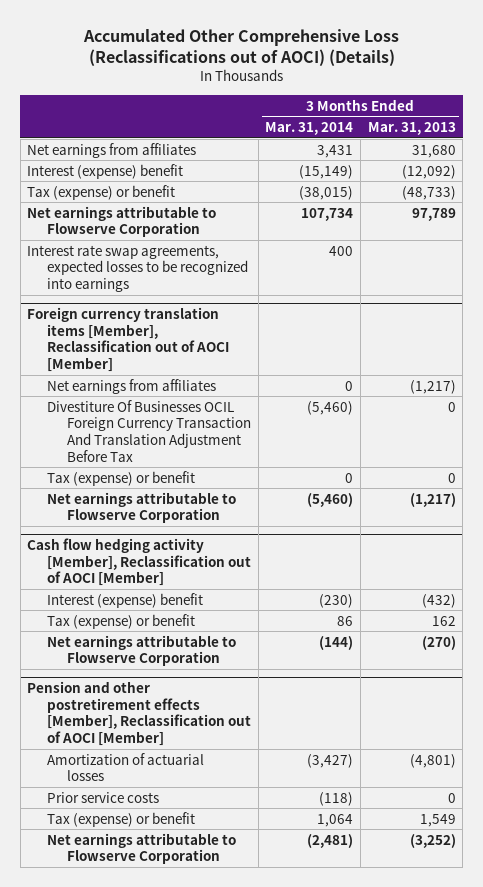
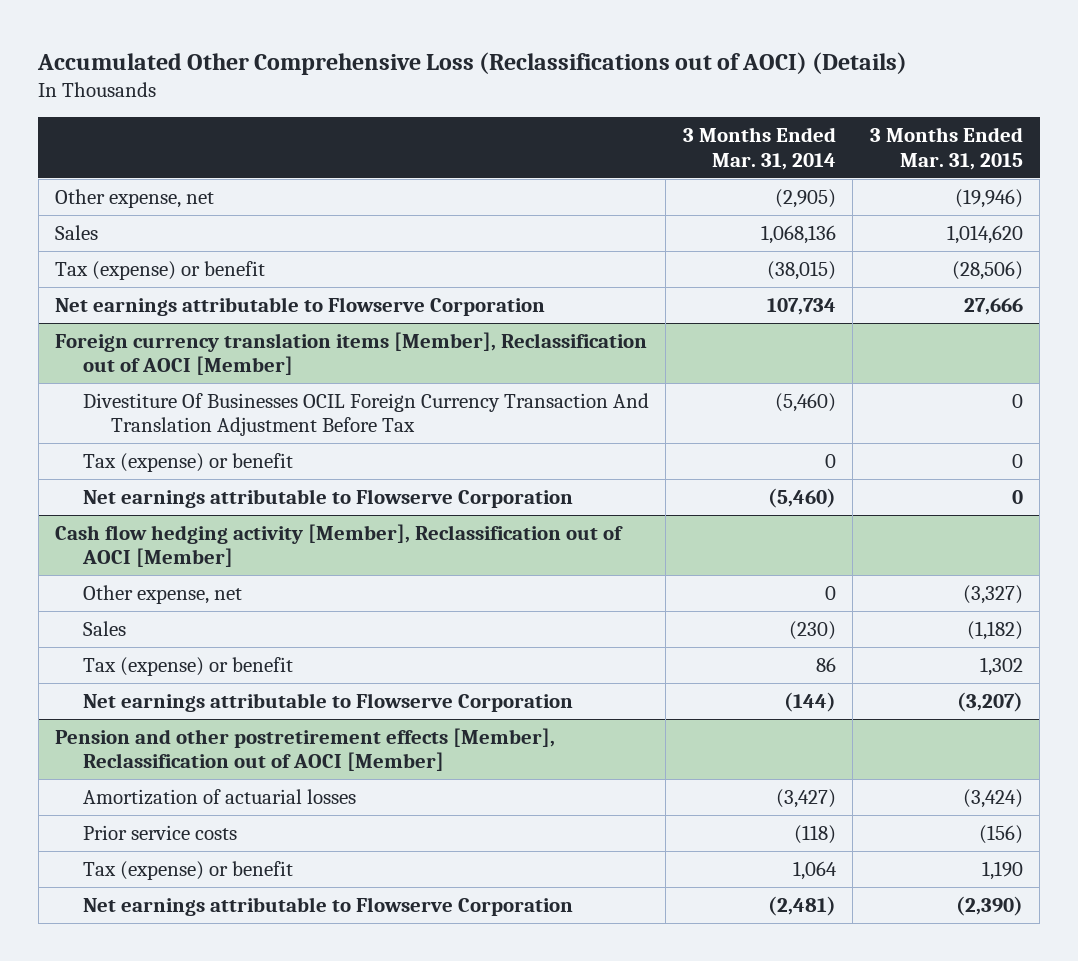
- | 3 Months Ended Mar. 31, 2014 | 3 Months Ended Mar. 31, 2013
+ | 3 Months Ended Mar. 31, 2014 | 3 Months Ended Mar. 31, 2015
- Net earnings from affiliates | 3,431 | 31,680
- Interest (expense) benefit | (15,149) | (12,092)
+ Other expense, net | (2,905) | (19,946)
+ Sales | 1,068,136 | 1,014,620
- Interest rate swap agreements, expected losses to be recognized into earnings | 400 |
@ Foreign currency translation items [Member], Reclassification out of AOCI [Member]
- Net earnings from affiliates | 0 | (1,217)
@ Cash flow hedging activity [Member], Reclassification out of AOCI [Member]
- Interest (expense) benefit | (230) | (432)
+ Other expense, net | 0 | (3,327)
+ Sales | (230) | (1,182)

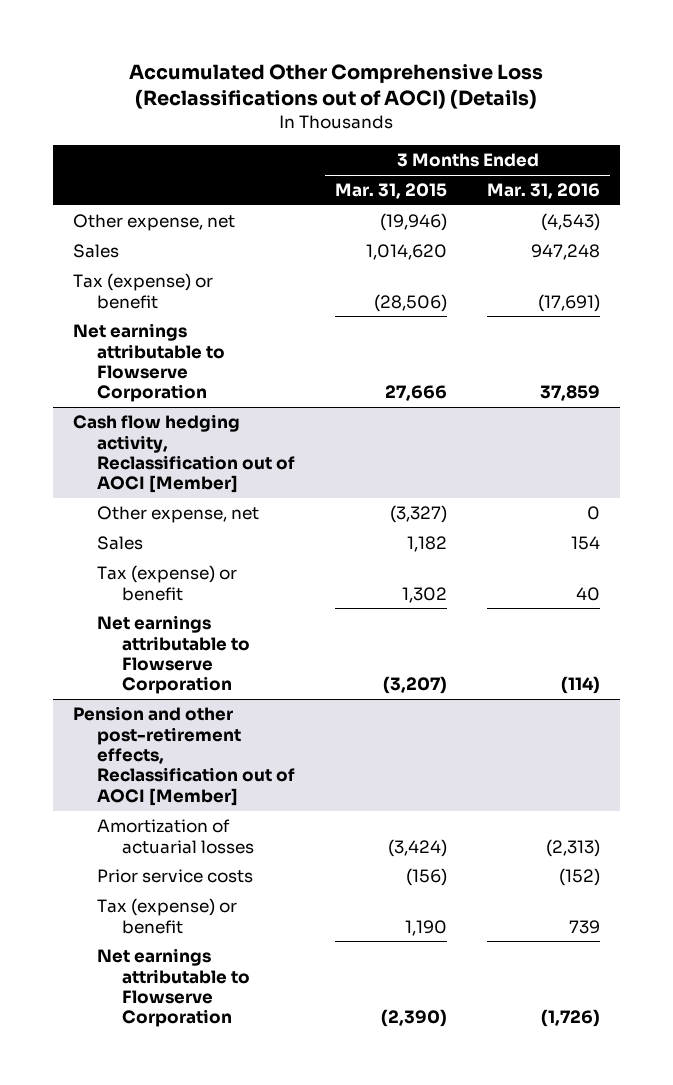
- | 3 Months Ended Mar. 31, 2014 | 3 Months Ended Mar. 31, 2015
+ | 3 Months Ended Mar. 31, 2015 | 3 Months Ended Mar. 31, 2016
- Foreign currency translation items [Member], Reclassification out of AOCI [Member]
- Divestiture Of Businesses OCIL Foreign Currency Transaction And Translation Adjustment Before Tax | (5,460) | 0
- Tax (expense) or benefit | 0 | 0
- Net earnings attributable to Flowserve Corporation | (5,460) | 0
- Cash flow hedging activity [Member], Reclassification out of AOCI [Member]
+ Cash flow hedging activity, Reclassification out of AOCI [Member]
- Sales | (230) | (1,182)
+ Sales | 1,182 | 154
- Pension and other postretirement effects [Member], Reclassification out of AOCI [Member]
+ Pension and other post-retirement effects, Reclassification out of AOCI [Member]

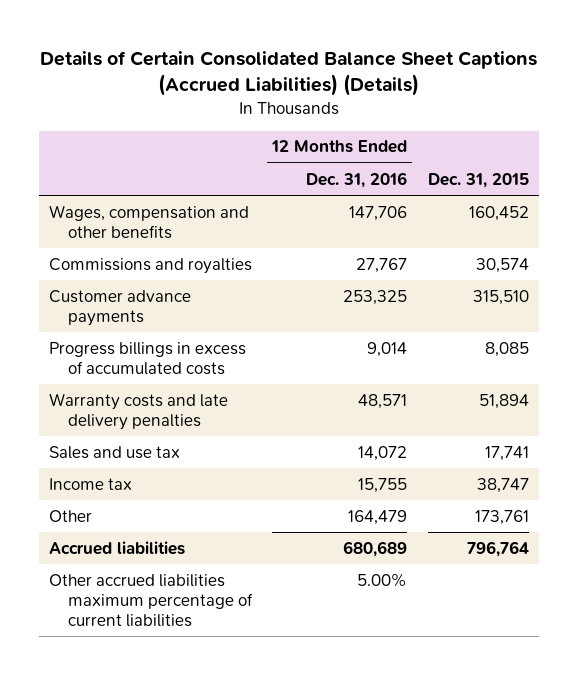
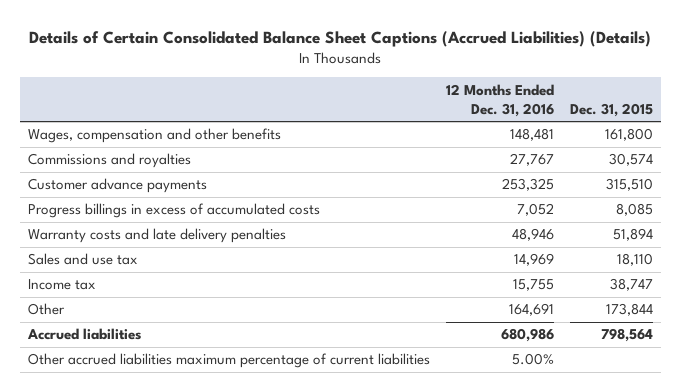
- Wages, compensation and other benefits | 147,706 | 160,452
+ Wages, compensation and other benefits | 148,481 | 161,800
- Progress billings in excess of accumulated costs | 9,014 | 8,085
- Warranty costs and late delivery penalties | 48,571 | 51,894
- Sales and use tax | 14,072 | 17,741
+ Progress billings in excess of accumulated costs | 7,052 | 8,085
+ Warranty costs and late delivery penalties | 48,946 | 51,894
+ Sales and use tax | 14,969 | 18,110
- Other | 164,479 | 173,761
- Accrued liabilities | 680,689 | 796,764
+ Other | 164,691 | 173,844
+ Accrued liabilities | 680,986 | 798,564

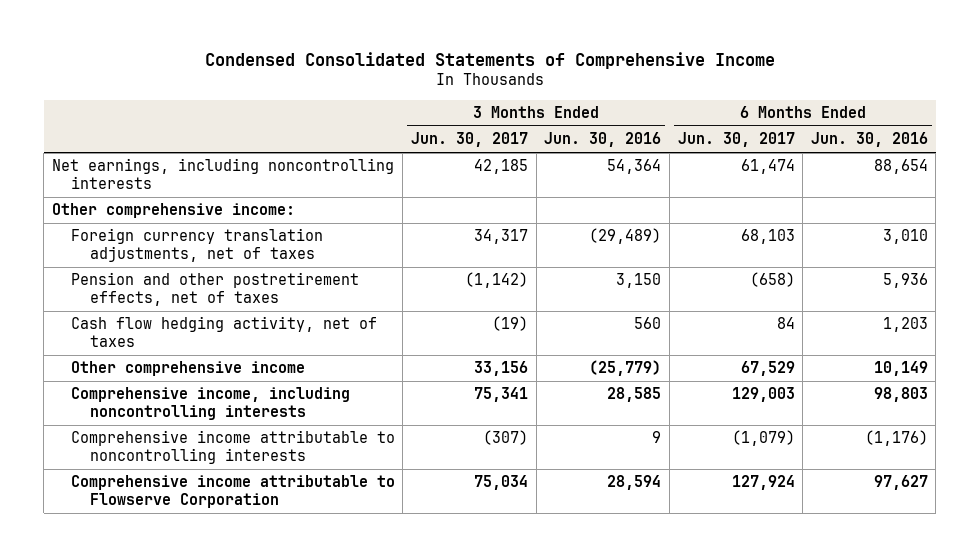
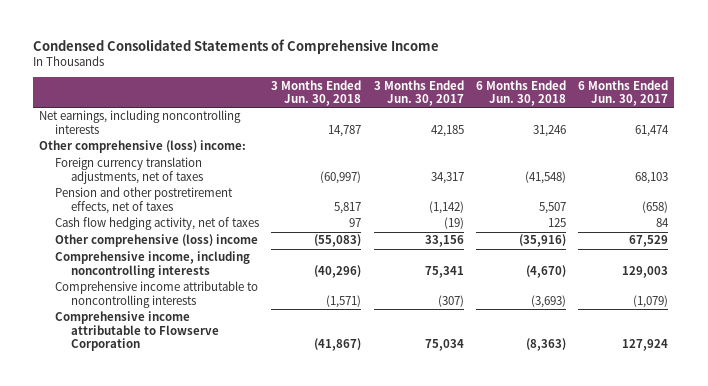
- | 3 Months Ended Jun. 30, 2017 | 3 Months Ended Jun. 30, 2016 | 6 Months Ended Jun. 30, 2017 | 6 Months Ended Jun. 30, 2016
+ | 3 Months Ended Jun. 30, 2018 | 3 Months Ended Jun. 30, 2017 | 6 Months Ended Jun. 30, 2018 | 6 Months Ended Jun. 30, 2017
- Other comprehensive income:
+ Other comprehensive (loss) income:
- Other comprehensive income | 33,156 | (25,779) | 67,529 | 10,149
+ Other comprehensive (loss) income | (55,083) | 33,156 | (35,916) | 67,529

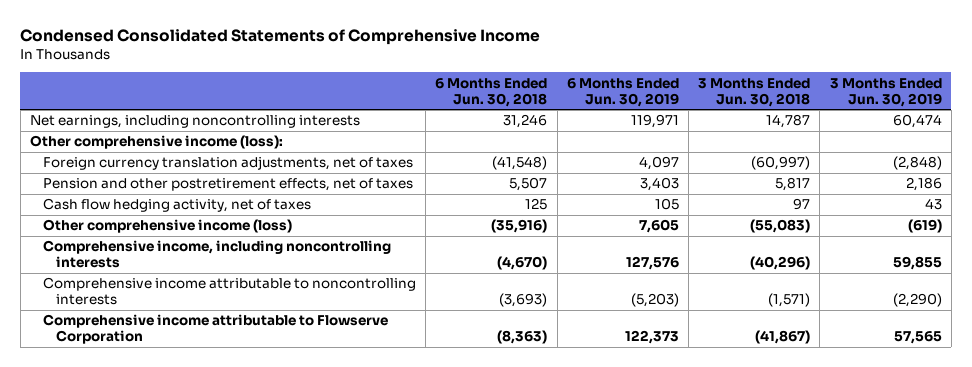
- | 3 Months Ended Jun. 30, 2018 | 3 Months Ended Jun. 30, 2017 | 6 Months Ended Jun. 30, 2018 | 6 Months Ended Jun. 30, 2017
+ | 6 Months Ended Jun. 30, 2018 | 6 Months Ended Jun. 30, 2019 | 3 Months Ended Jun. 30, 2018 | 3 Months Ended Jun. 30, 2019
- Other comprehensive (loss) income:
+ Other comprehensive income (loss):
- Other comprehensive (loss) income | (55,083) | 33,156 | (35,916) | 67,529
+ Other comprehensive income (loss) | (35,916) | 7,605 | (55,083) | (619)

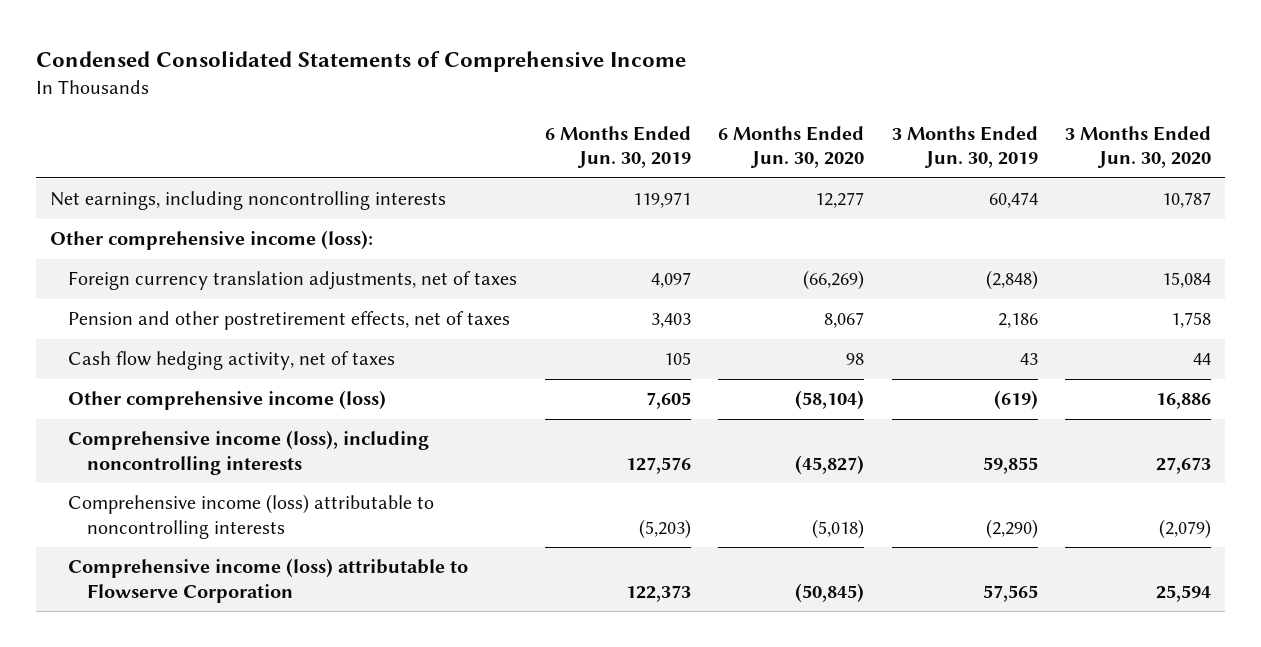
- | 6 Months Ended Jun. 30, 2018 | 6 Months Ended Jun. 30, 2019 | 3 Months Ended Jun. 30, 2018 | 3 Months Ended Jun. 30, 2019
+ | 6 Months Ended Jun. 30, 2019 | 6 Months Ended Jun. 30, 2020 | 3 Months Ended Jun. 30, 2019 | 3 Months Ended Jun. 30, 2020
- Comprehensive income, including noncontrolling interests | (4,670) | 127,576 | (40,296) | 59,855
- Comprehensive income attributable to noncontrolling interests | (3,693) | (5,203) | (1,571) | (2,290)
- Comprehensive income attributable to Flowserve Corporation | (8,363) | 122,373 | (41,867) | 57,565
+ Comprehensive income (loss), including noncontrolling interests | 127,576 | (45,827) | 59,855 | 27,673
+ Comprehensive income (loss) attributable to noncontrolling interests | (5,203) | (5,018) | (2,290) | (2,079)
+ Comprehensive income (loss) attributable to Flowserve Corporation | 122,373 | (50,845) | 57,565 | 25,594

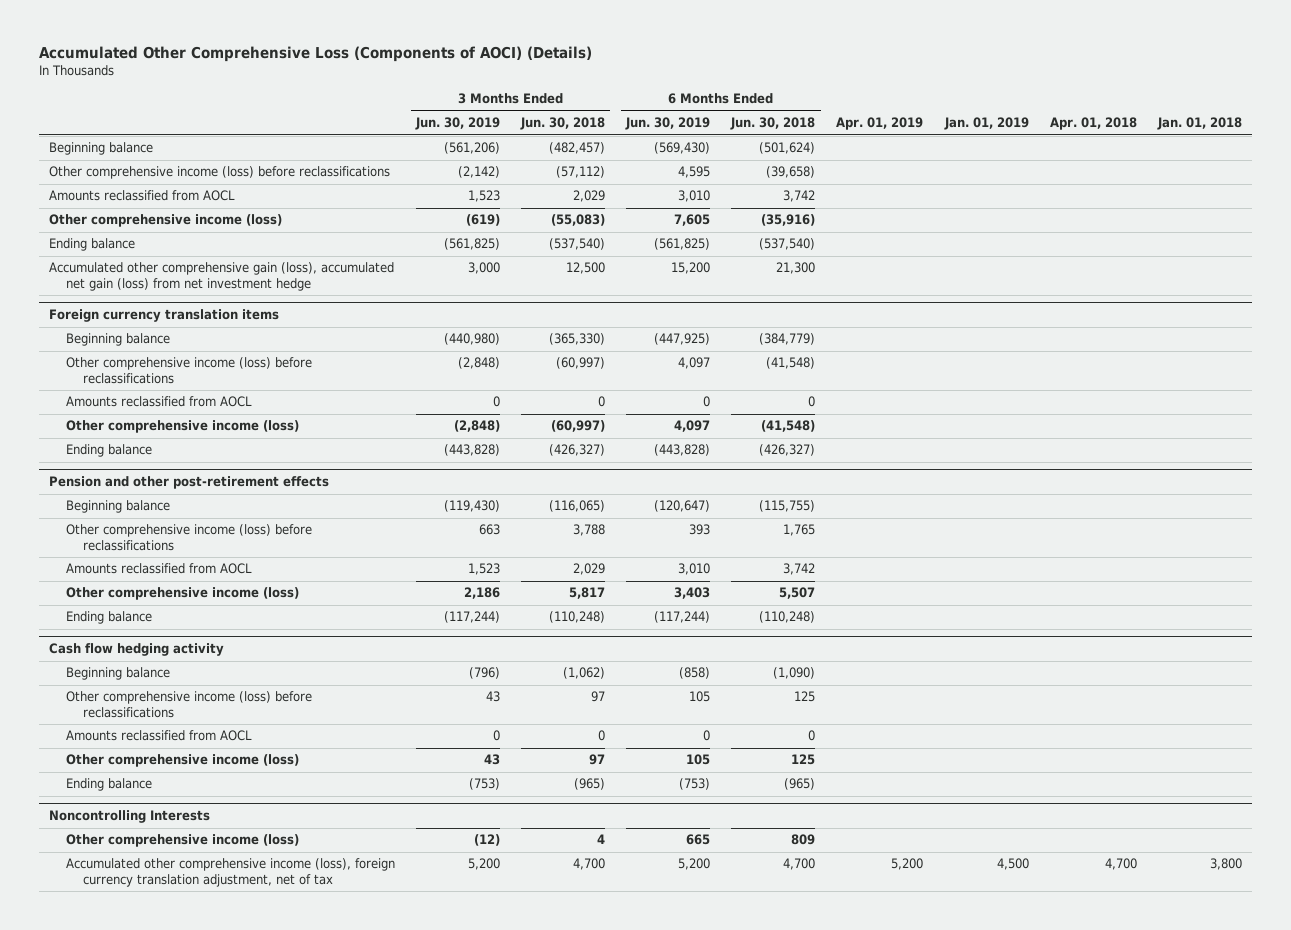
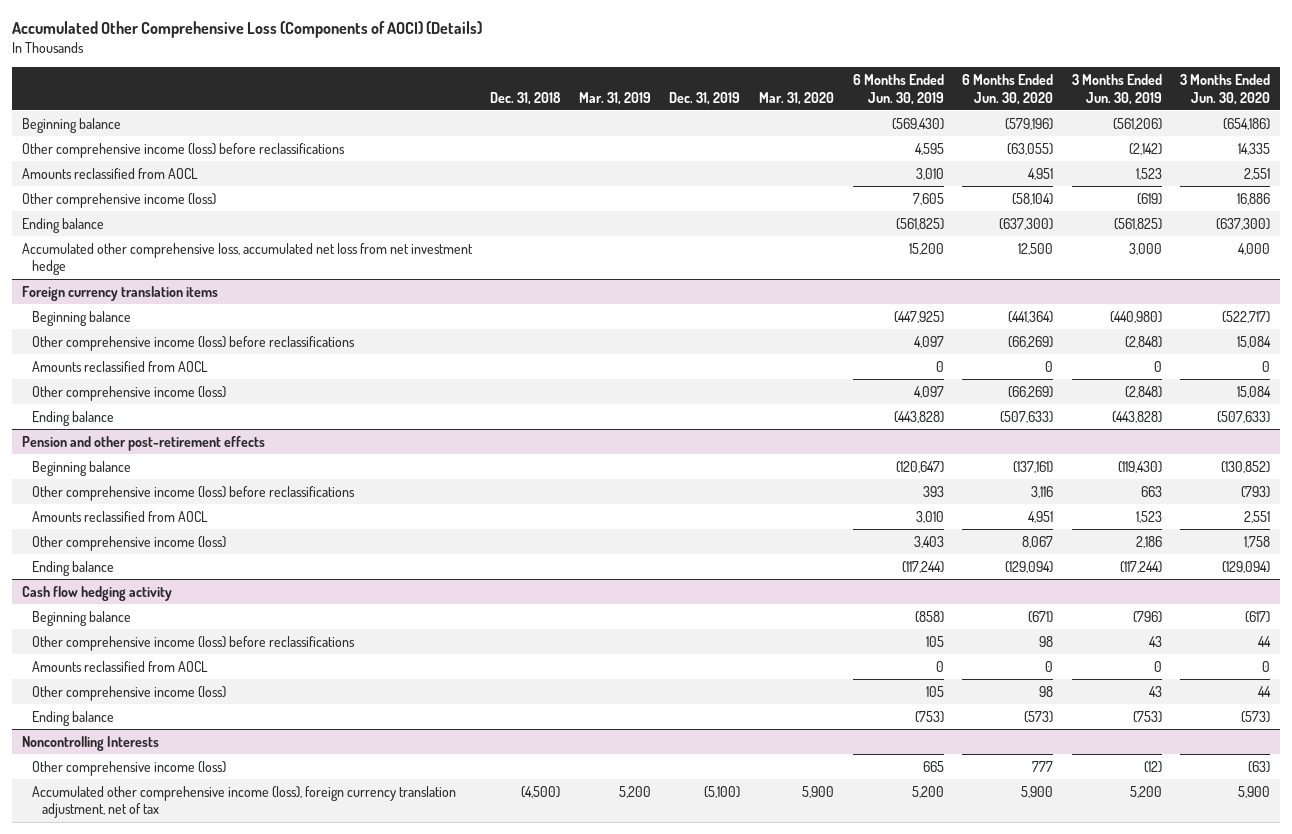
- | 3 Months Ended Jun. 30, 2019 | 3 Months Ended Jun. 30, 2018 | 6 Months Ended Jun. 30, 2019 | 6 Months Ended Jun. 30, 2018 | Apr. 01, 2019 | Jan. 01, 2019 | Apr. 01, 2018 | Jan. 01, 2018
+ | Dec. 31, 2018 | Mar. 31, 2019 | Dec. 31, 2019 | Mar. 31, 2020 | 6 Months Ended Jun. 30, 2019 | 6 Months Ended Jun. 30, 2020 | 3 Months Ended Jun. 30, 2019 | 3 Months Ended Jun. 30, 2020
- Accumulated other comprehensive gain (loss), accumulated net gain (loss) from net investment hedge | 3,000 | 12,500 | 15,200 | 21,300 | | | |
+ Accumulated other comprehensive loss, accumulated net loss from net investment hedge | | | | | 15,200 | 12,500 | 3,000 | 4,000

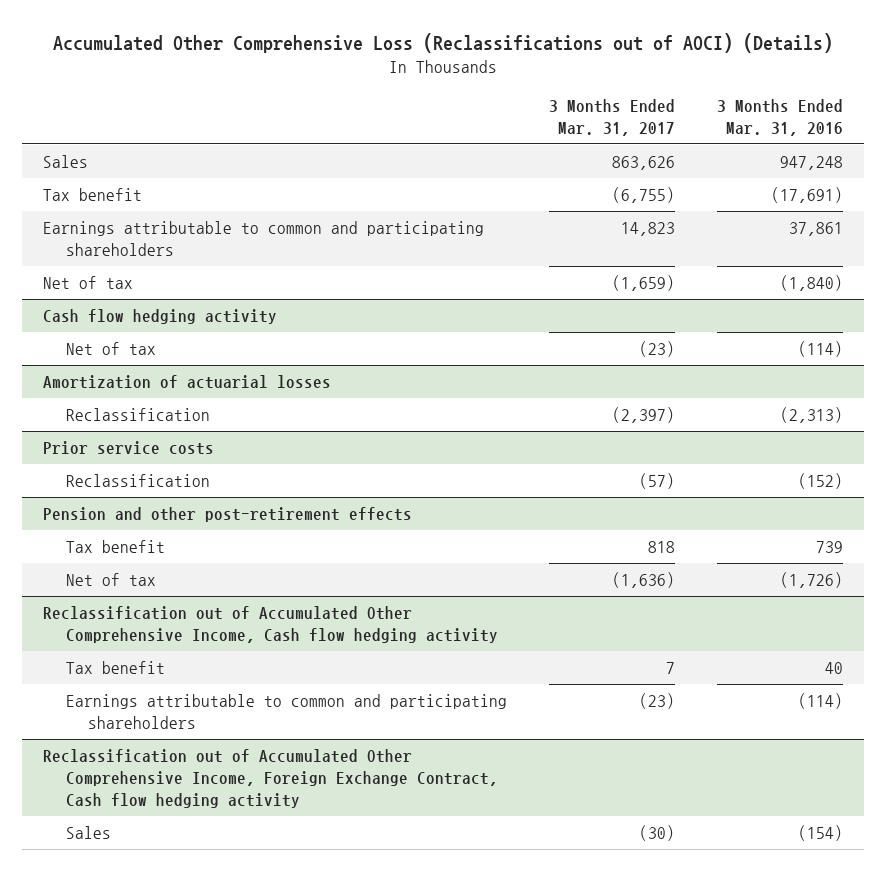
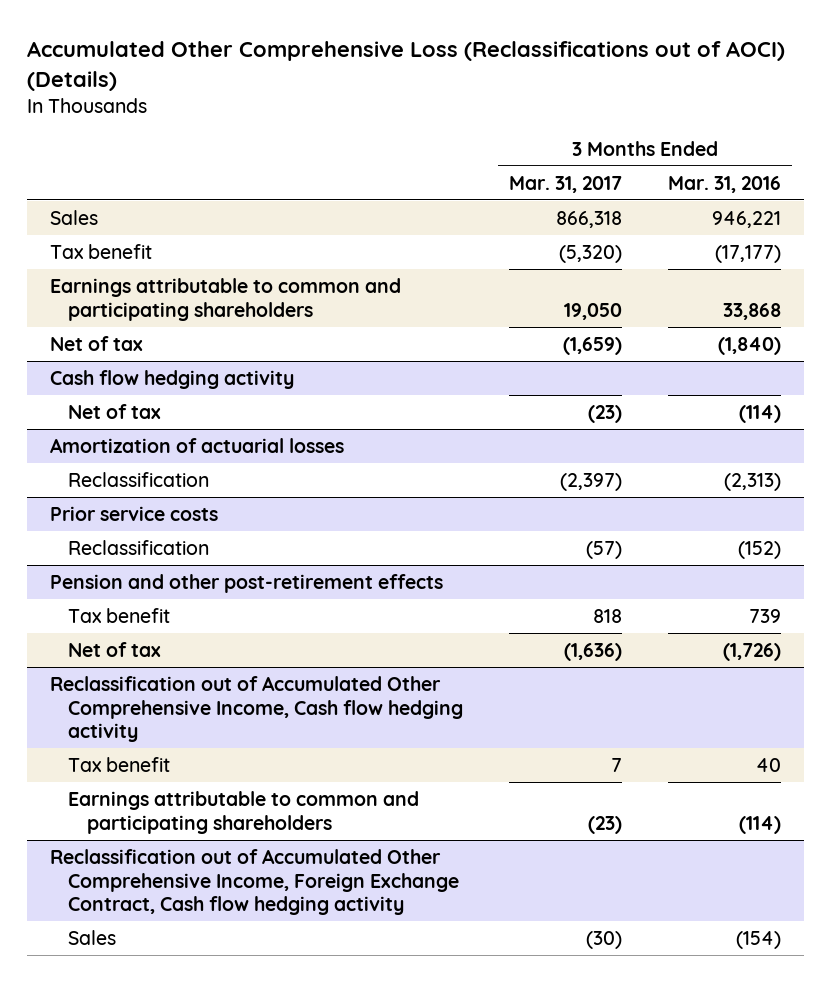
- Sales | 863,626 | 947,248
- Tax benefit | (6,755) | (17,691)
- Earnings attributable to common and participating shareholders | 14,823 | 37,861
+ Sales | 866,318 | 946,221
+ Tax benefit | (5,320) | (17,177)
+ Earnings attributable to common and participating shareholders | 19,050 | 33,868

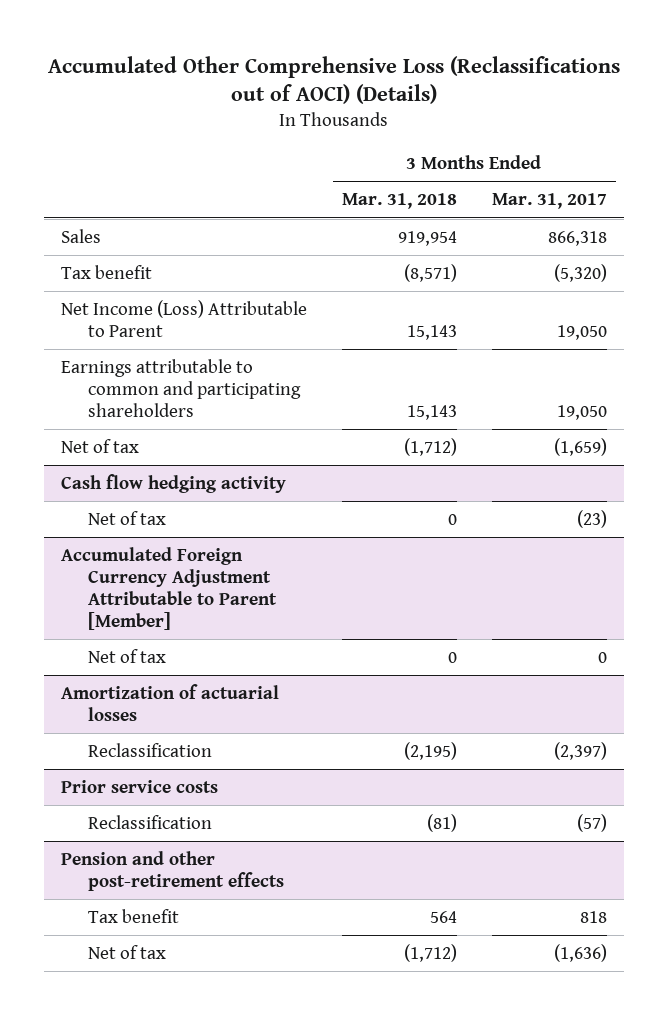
- | 3 Months Ended Mar. 31, 2017 | 3 Months Ended Mar. 31, 2016
+ | 3 Months Ended Mar. 31, 2018 | 3 Months Ended Mar. 31, 2017
+ Net Income (Loss) Attributable to Parent | 15,143 | 19,050
+ Accumulated Foreign Currency Adjustment Attributable to Parent [Member]
+ Net of tax | 0 | 0
- Reclassification out of Accumulated Other Comprehensive Income, Cash flow hedging activity
- Tax benefit | 7 | 40
- Earnings attributable to common and participating shareholders | (23) | (114)
- Reclassification out of Accumulated Other Comprehensive Income, Foreign Exchange Contract, Cash flow hedging activity
- Sales | (30) | (154)

